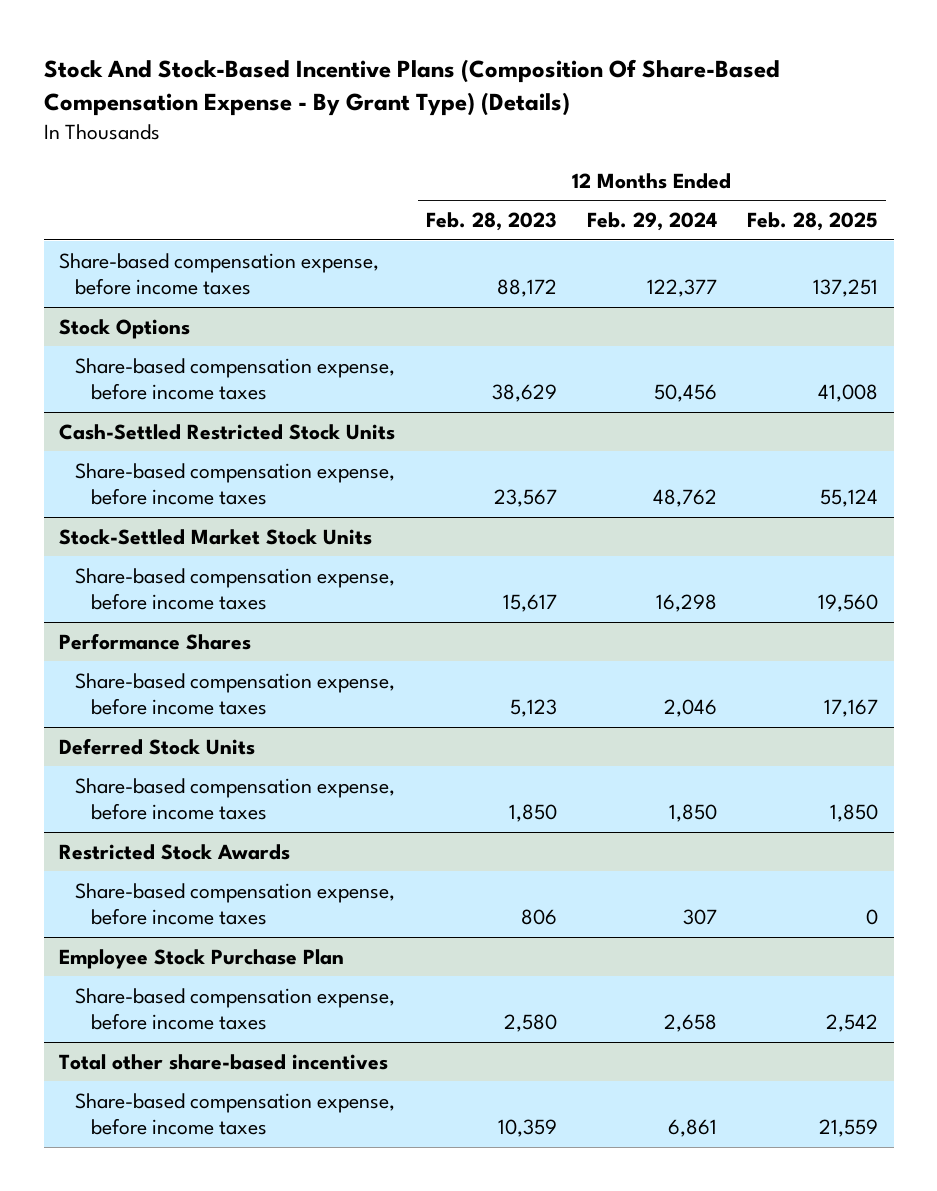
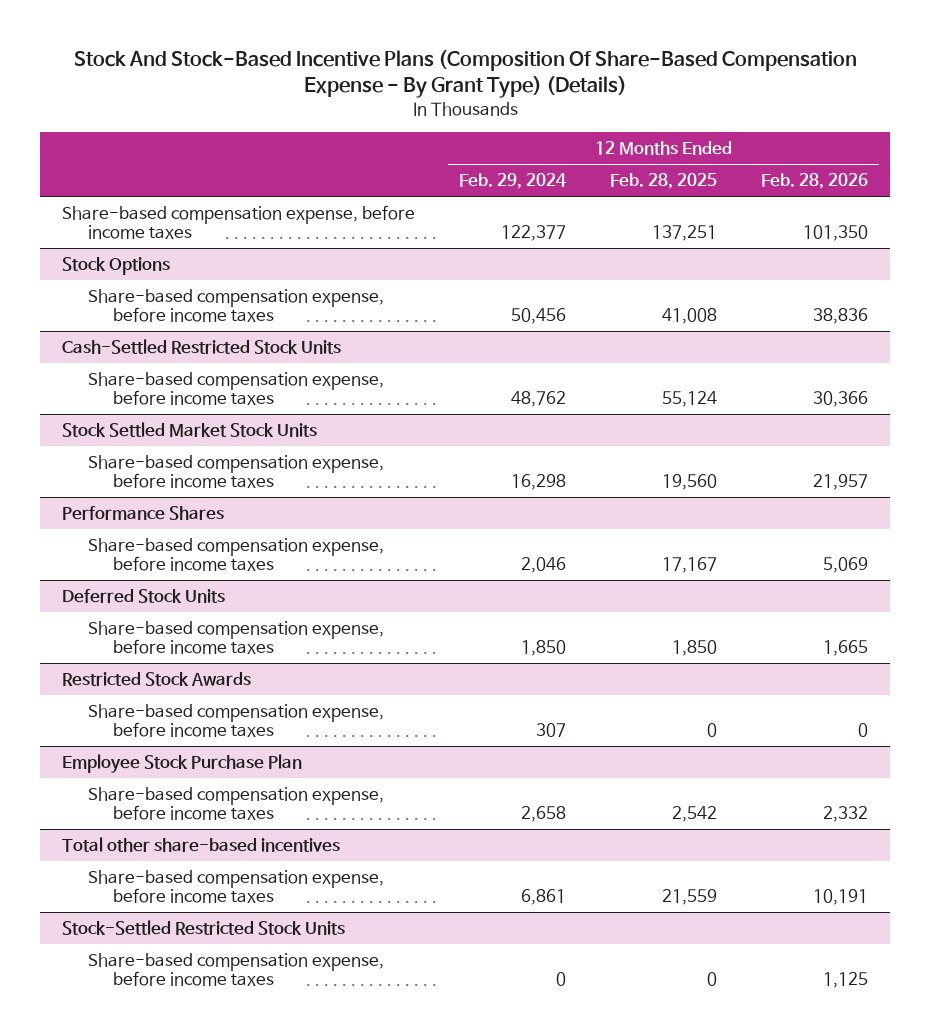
- | 12 Months Ended Feb. 28, 2023 | 12 Months Ended Feb. 29, 2024 | 12 Months Ended Feb. 28, 2025
+ | 12 Months Ended Feb. 29, 2024 | 12 Months Ended Feb. 28, 2025 | 12 Months Ended Feb. 28, 2026
- Stock-Settled Market Stock Units
+ Stock Settled Market Stock Units
+ Stock-Settled Restricted Stock Units
+ Share-based compensation expense, before income taxes | 0 | 0 | 1,125

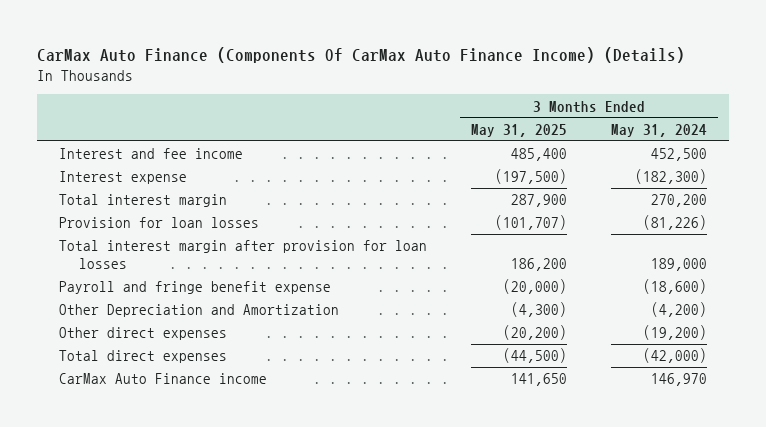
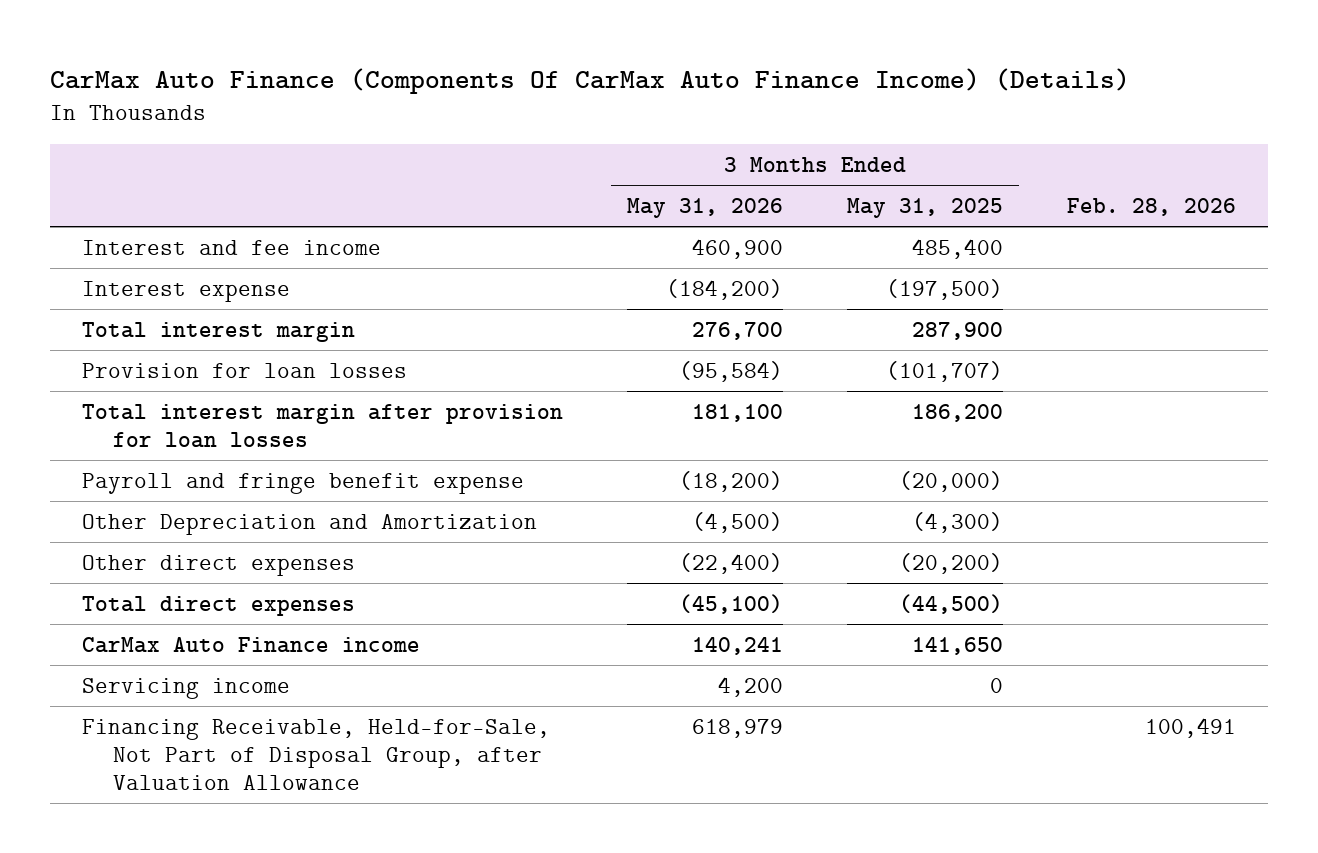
- | 3 Months Ended May 31, 2025 | 3 Months Ended May 31, 2024
+ | 3 Months Ended May 31, 2026 | 3 Months Ended May 31, 2025 | Feb. 28, 2026
+ Servicing income | 4,200 | 0 |
+ Financing Receivable, Held-for-Sale, Not Part of Disposal Group, after Valuation Allowance | 618,979 | | 100,491

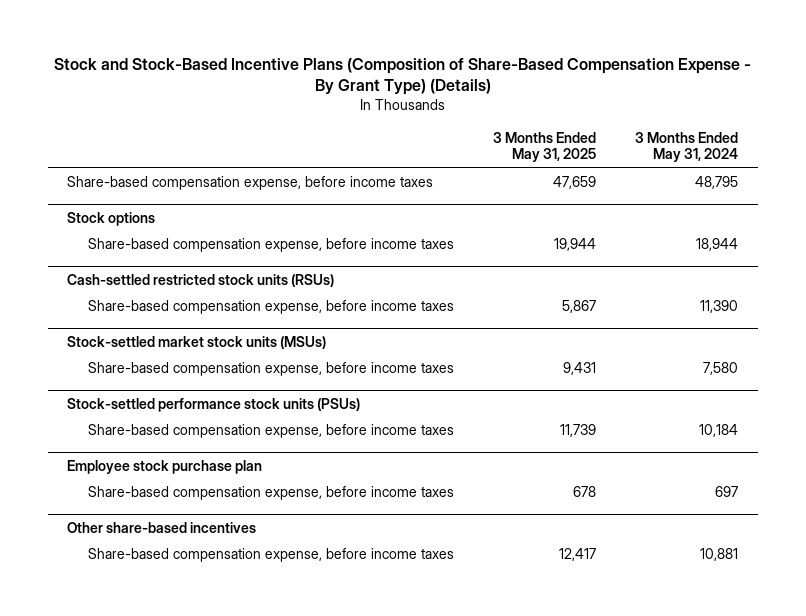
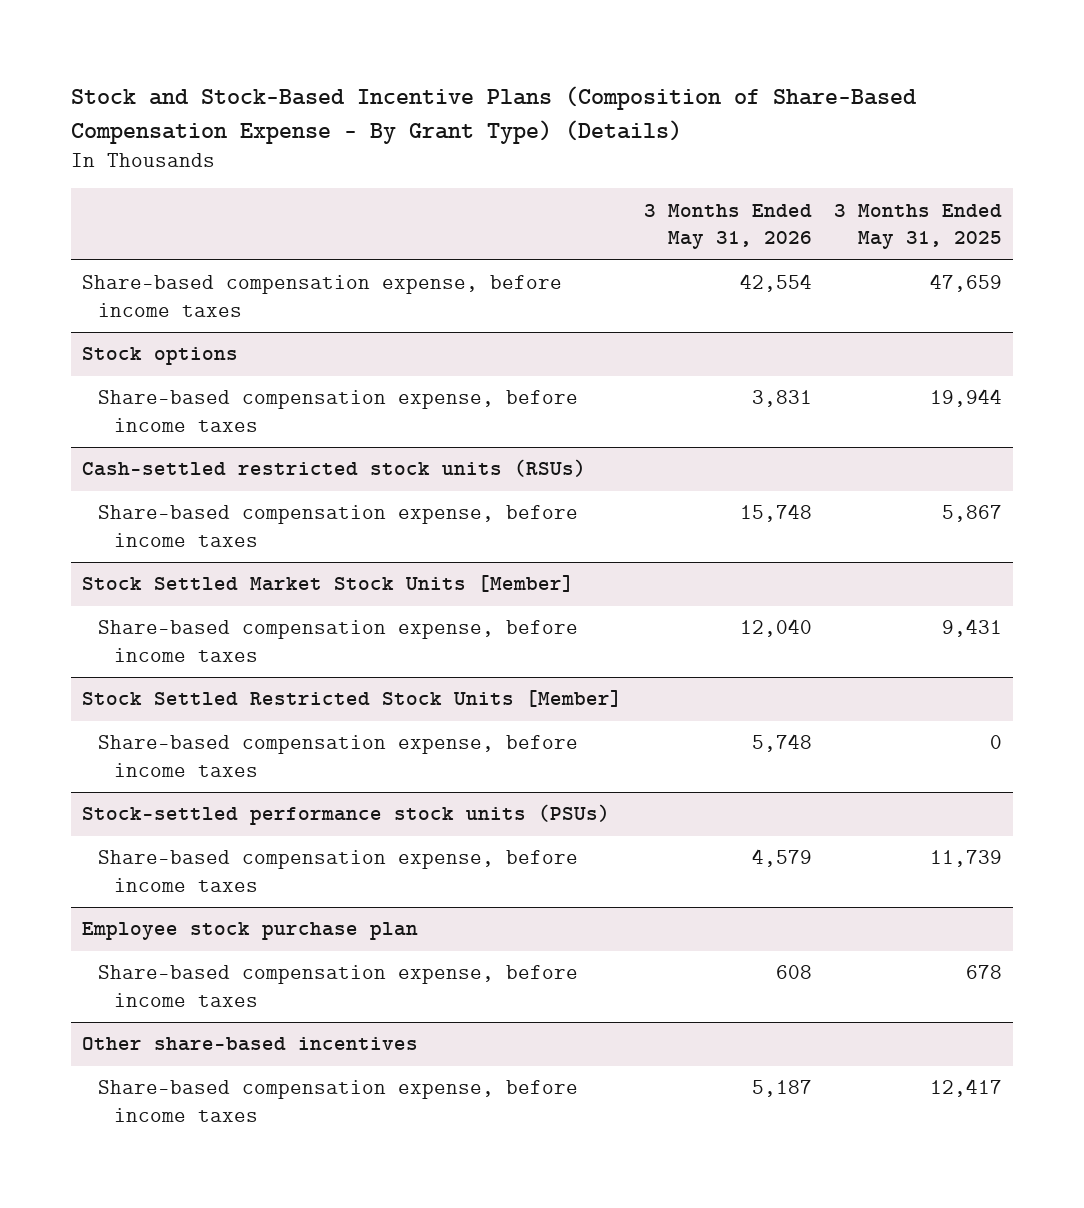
- | 3 Months Ended May 31, 2025 | 3 Months Ended May 31, 2024
+ | 3 Months Ended May 31, 2026 | 3 Months Ended May 31, 2025
- Stock-settled market stock units (MSUs)
+ Stock Settled Market Stock Units [Member]
+ Stock Settled Restricted Stock Units [Member]
+ Share-based compensation expense, before income taxes | 5,748 | 0

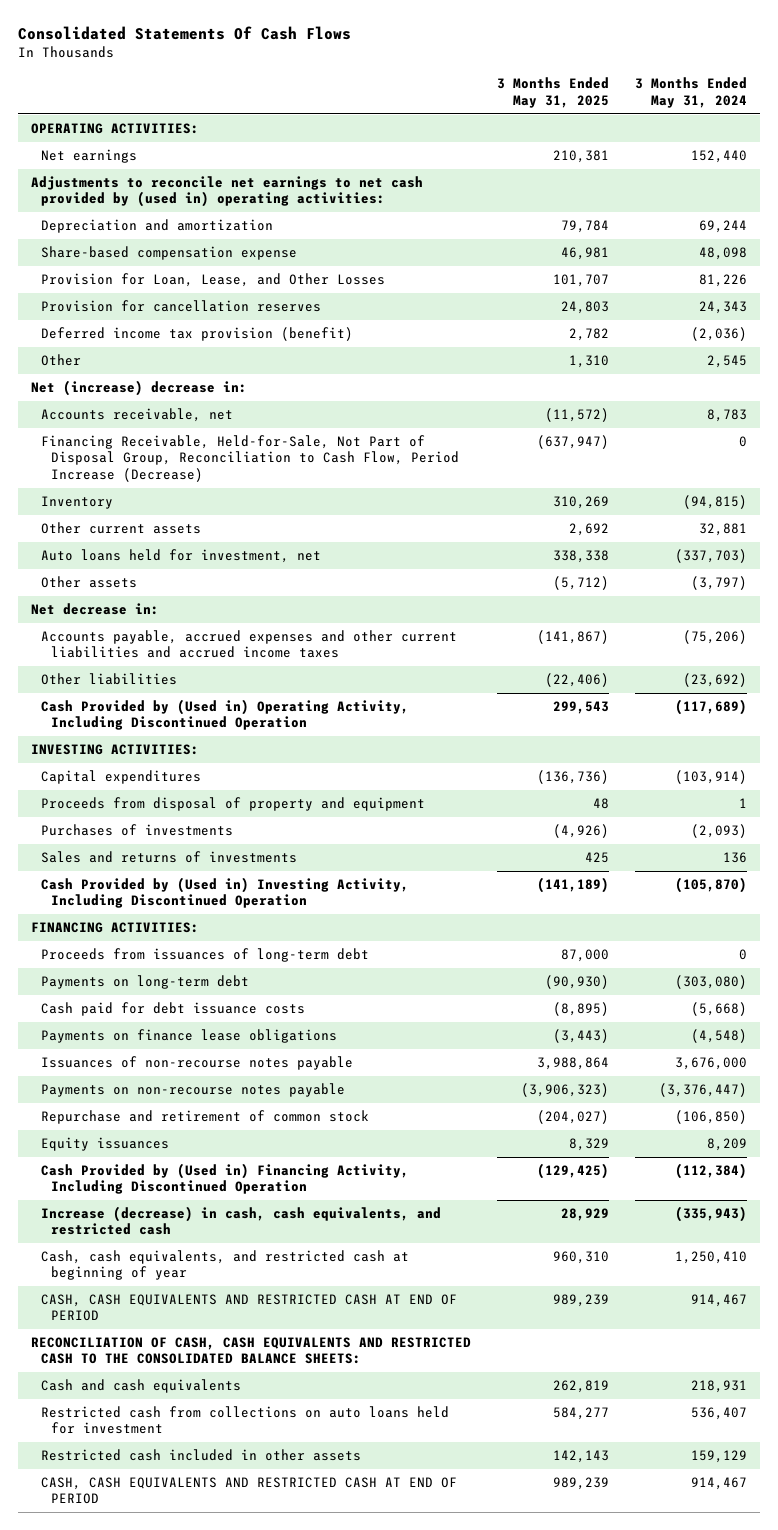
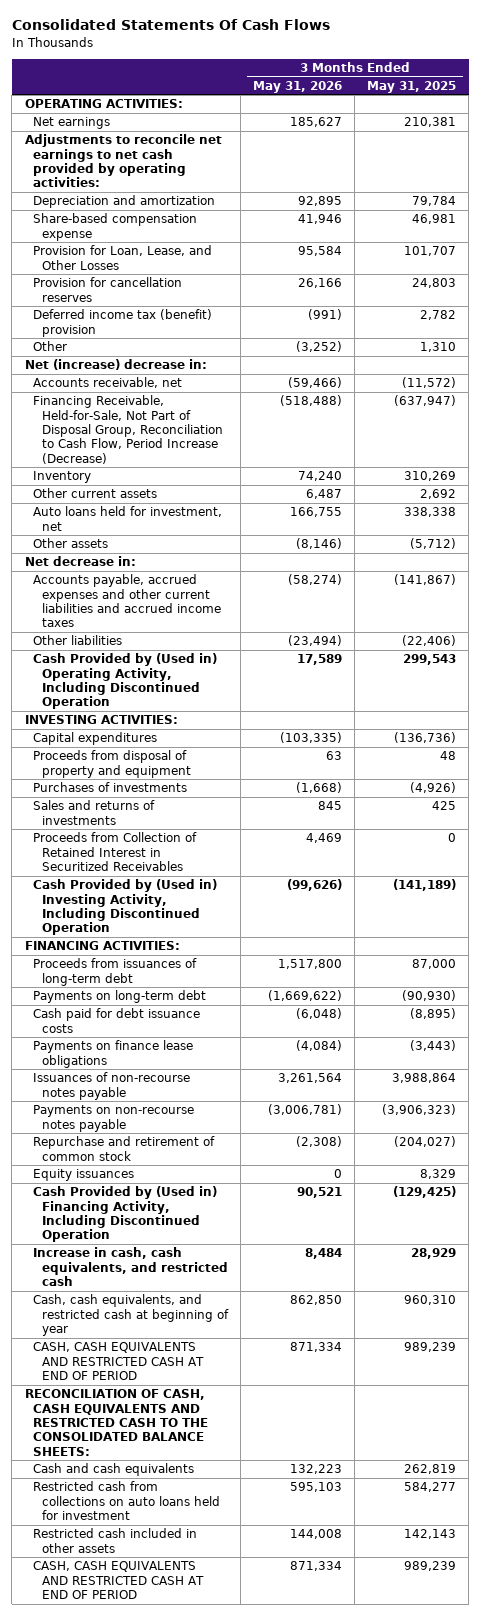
- | 3 Months Ended May 31, 2025 | 3 Months Ended May 31, 2024
+ | 3 Months Ended May 31, 2026 | 3 Months Ended May 31, 2025
- Adjustments to reconcile net earnings to net cash provided by (used in) operating activities:
+ Adjustments to reconcile net earnings to net cash provided by operating activities:
- Deferred income tax provision (benefit) | 2,782 | (2,036)
+ Deferred income tax (benefit) provision | (991) | 2,782
+ Proceeds from Collection of Retained Interest in Securitized Receivables | 4,469 | 0
- Increase (decrease) in cash, cash equivalents, and restricted cash | 28,929 | (335,943)
+ Increase in cash, cash equivalents, and restricted cash | 8,484 | 28,929

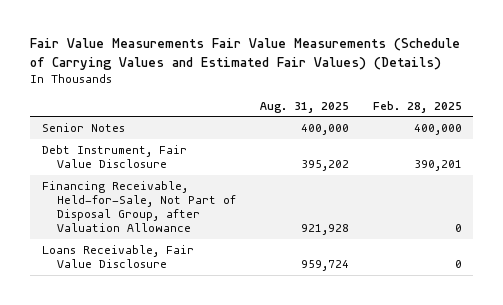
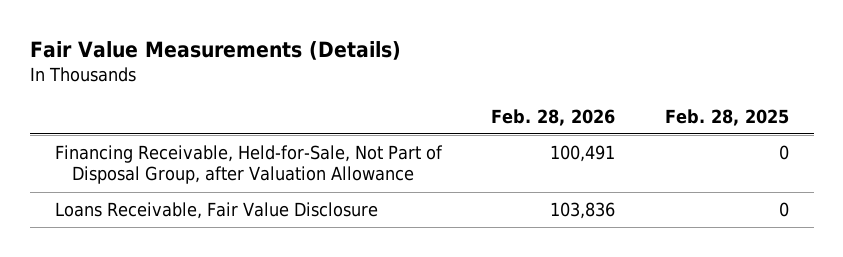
- Fair Value Measurements Fair Value Measurements (Schedule of Carrying Values and Estimated Fair Values) (Details)
+ Fair Value Measurements (Details)
- | Aug. 31, 2025 | Feb. 28, 2025
+ | Feb. 28, 2026 | Feb. 28, 2025
- Senior Notes | 400,000 | 400,000
- Debt Instrument, Fair Value Disclosure | 395,202 | 390,201

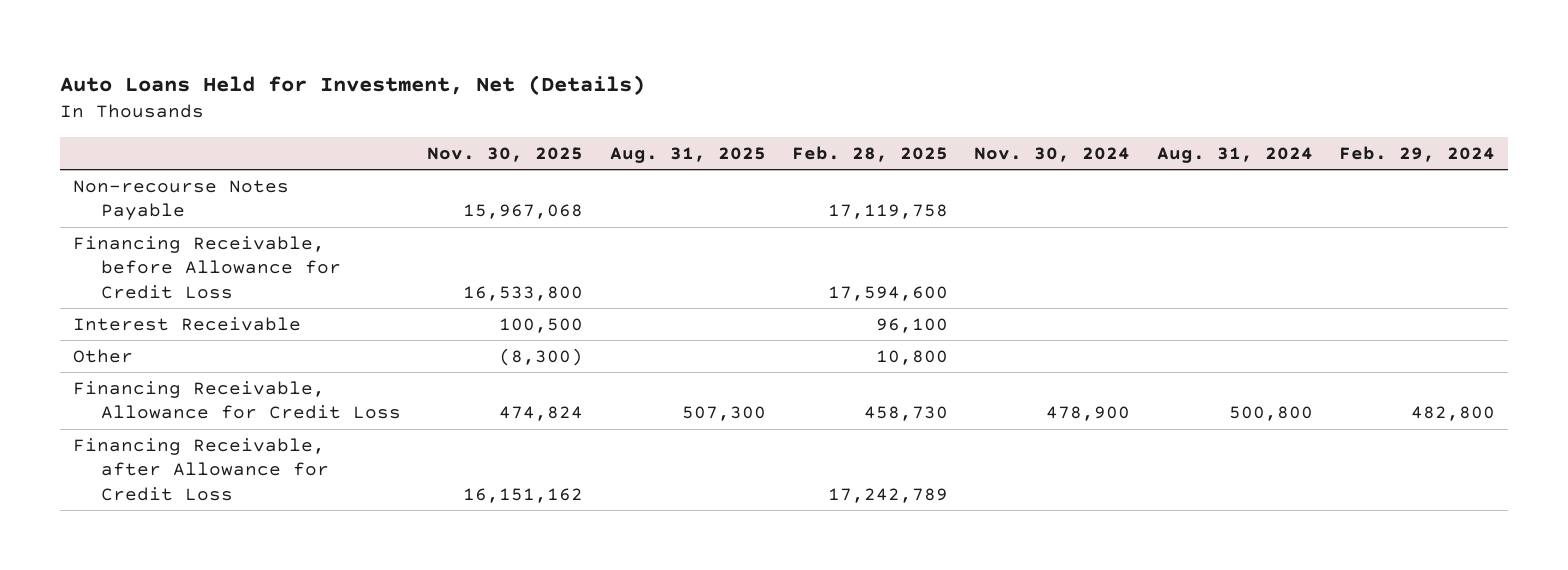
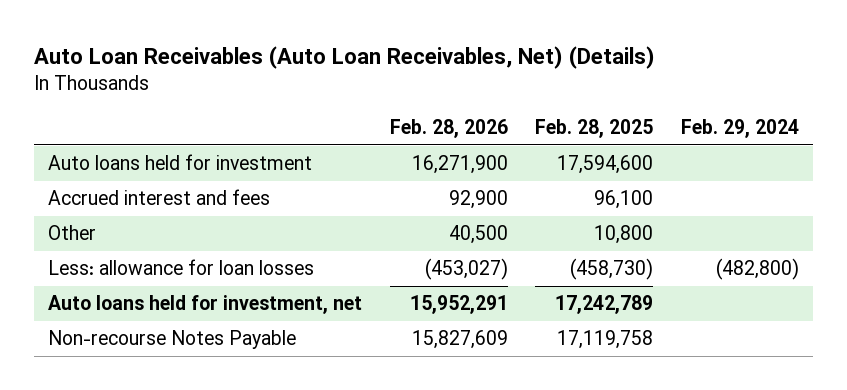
- Auto Loans Held for Investment, Net (Details)
+ Auto Loan Receivables (Auto Loan Receivables, Net) (Details)
- | Nov. 30, 2025 | Aug. 31, 2025 | Feb. 28, 2025 | Nov. 30, 2024 | Aug. 31, 2024 | Feb. 29, 2024
+ | Feb. 28, 2026 | Feb. 28, 2025 | Feb. 29, 2024
- Financing Receivable, before Allowance for Credit Loss | 16,533,800 | | 17,594,600 | | |
- Interest Receivable | 100,500 | | 96,100 | | |
+ Auto loans held for investment | 16,271,900 | 17,594,600 |
+ Accrued interest and fees | 92,900 | 96,100 |
- Financing Receivable, Allowance for Credit Loss | 474,824 | 507,300 | 458,730 | 478,900 | 500,800 | 482,800
- Financing Receivable, after Allowance for Credit Loss | 16,151,162 | | 17,242,789 | | |
+ Less: allowance for loan losses | (453,027) | (458,730) | (482,800)
+ Auto loans held for investment, net | 15,952,291 | 17,242,789 |
moved down: Non-recourse Notes Payable | 15,827,609 | 17,119,758 |

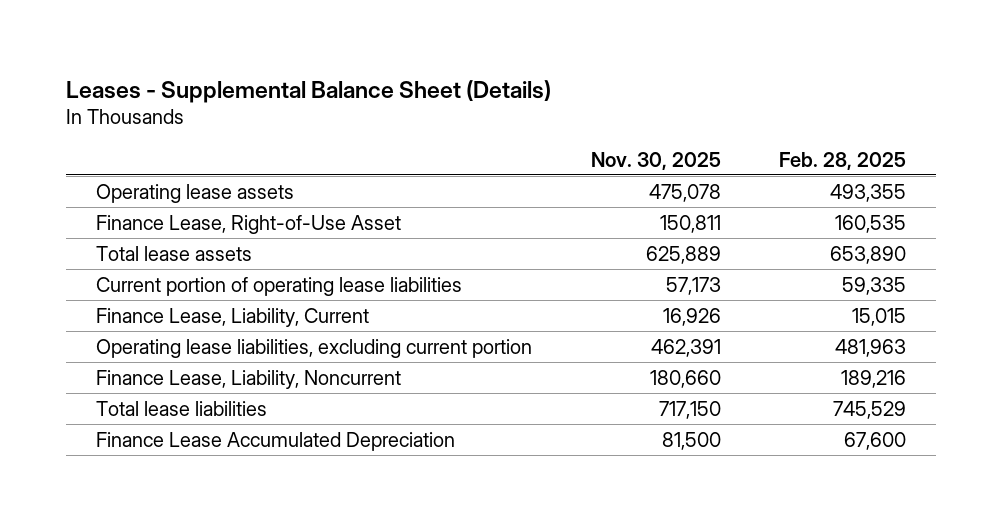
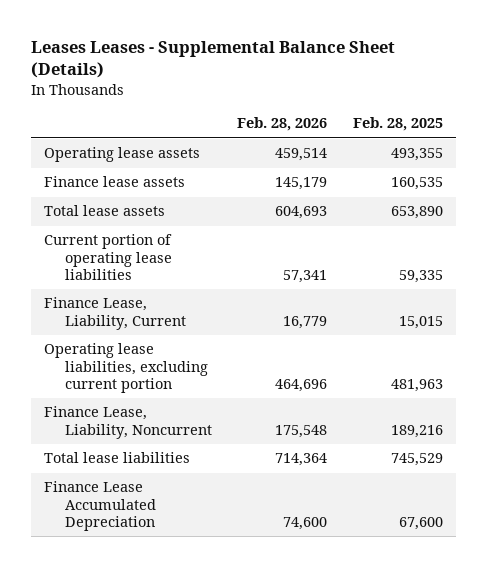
- Leases - Supplemental Balance Sheet (Details)
+ Leases Leases - Supplemental Balance Sheet (Details)
- | Nov. 30, 2025 | Feb. 28, 2025
+ | Feb. 28, 2026 | Feb. 28, 2025
- Finance Lease, Right-of-Use Asset | 150,811 | 160,535
+ Finance lease assets | 145,179 | 160,535

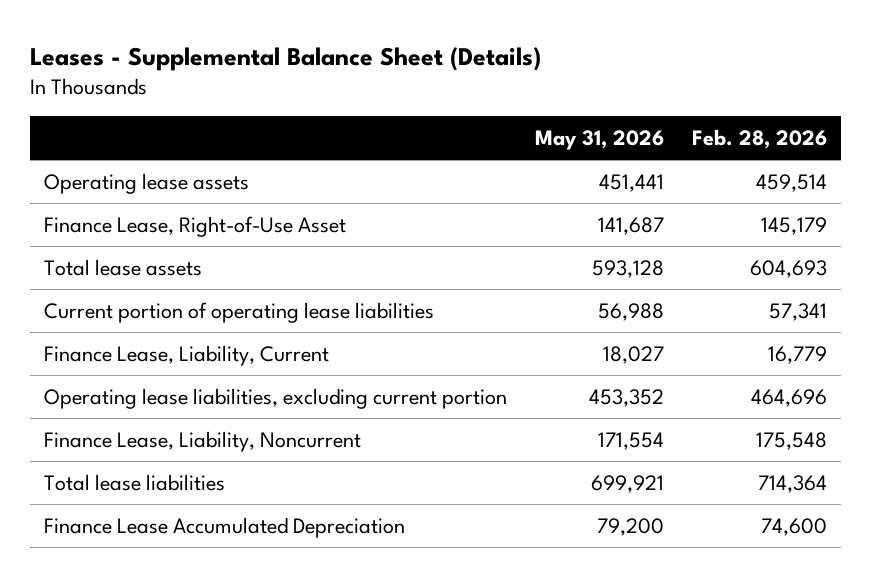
- Leases Leases - Supplemental Balance Sheet (Details)
+ Leases - Supplemental Balance Sheet (Details)
- | Feb. 28, 2026 | Feb. 28, 2025
+ | May 31, 2026 | Feb. 28, 2026
- Finance lease assets | 145,179 | 160,535
+ Finance Lease, Right-of-Use Asset | 141,687 | 145,179

